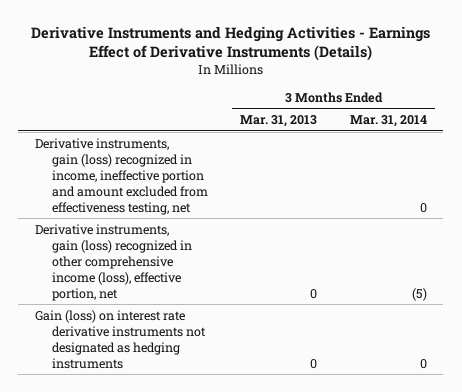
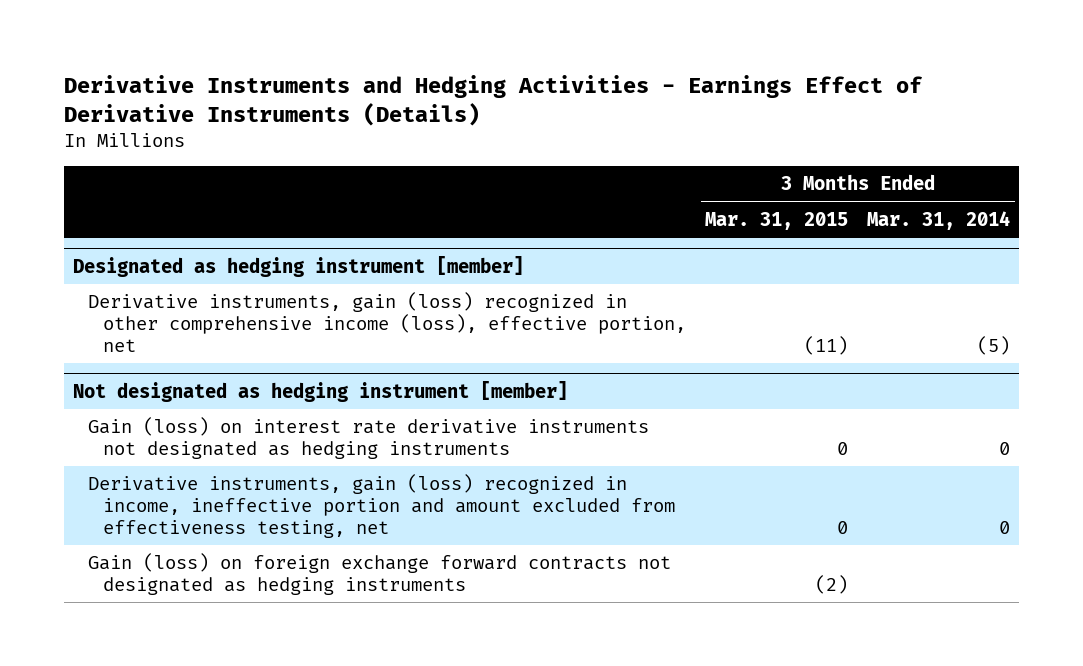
- | 3 Months Ended Mar. 31, 2013 | 3 Months Ended Mar. 31, 2014
+ | 3 Months Ended Mar. 31, 2015 | 3 Months Ended Mar. 31, 2014
- Derivative instruments, gain (loss) recognized in income, ineffective portion and amount excluded from effectiveness testing, net | | 0
+ Designated as hedging instrument [member]
+ Not designated as hedging instrument [member]
+ Derivative instruments, gain (loss) recognized in income, ineffective portion and amount excluded from effectiveness testing, net | 0 | 0
+ Gain (loss) on foreign exchange forward contracts not designated as hedging instruments | (2) |

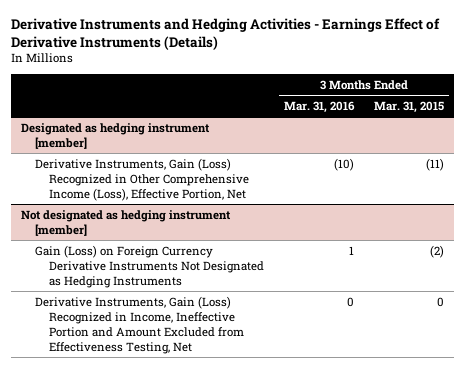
- | 3 Months Ended Mar. 31, 2015 | 3 Months Ended Mar. 31, 2014
+ | 3 Months Ended Mar. 31, 2016 | 3 Months Ended Mar. 31, 2015
@ Designated as hedging instrument [member]
- Derivative instruments, gain (loss) recognized in other comprehensive income (loss), effective portion, net | (11) | (5)
+ Derivative Instruments, Gain (Loss) Recognized in Other Comprehensive Income (Loss), Effective Portion, Net | (10) | (11)
@ Not designated as hedging instrument [member]
- Gain (loss) on interest rate derivative instruments not designated as hedging instruments | 0 | 0
- Derivative instruments, gain (loss) recognized in income, ineffective portion and amount excluded from effectiveness testing, net | 0 | 0
- Gain (loss) on foreign exchange forward contracts not designated as hedging instruments | (2) |
+ Gain (Loss) on Foreign Currency Derivative Instruments Not Designated as Hedging Instruments | 1 | (2)
+ Derivative Instruments, Gain (Loss) Recognized in Income, Ineffective Portion and Amount Excluded from Effectiveness Testing, Net | 0 | 0

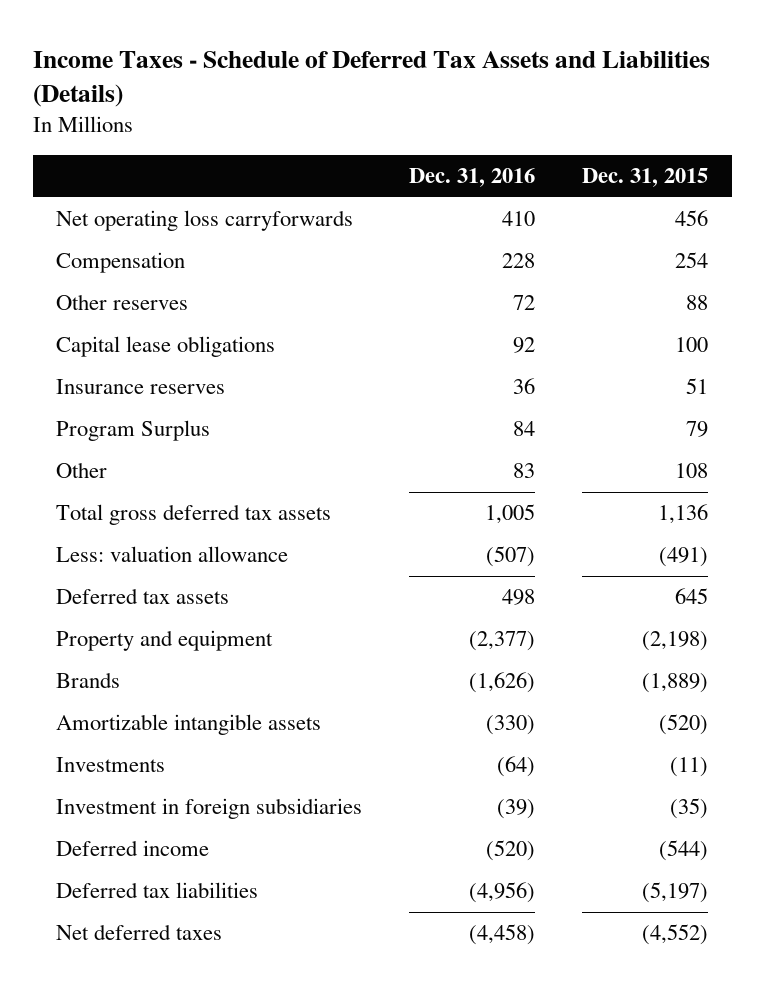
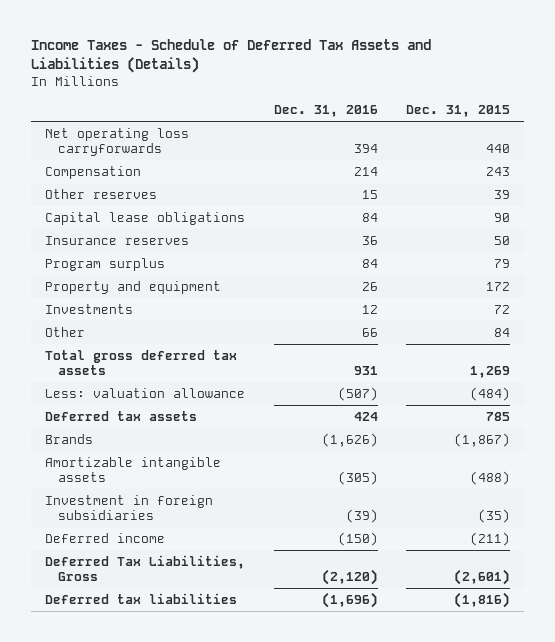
- Net operating loss carryforwards | 410 | 456
- Compensation | 228 | 254
- Other reserves | 72 | 88
- Capital lease obligations | 92 | 100
- Insurance reserves | 36 | 51
- Program Surplus | 84 | 79
- Other | 83 | 108
- Total gross deferred tax assets | 1,005 | 1,136
- Less: valuation allowance | (507) | (491)
- Deferred tax assets | 498 | 645
- Property and equipment | (2,377) | (2,198)
- Brands | (1,626) | (1,889)
- Amortizable intangible assets | (330) | (520)
- Investments | (64) | (11)
+ Net operating loss carryforwards | 394 | 440
+ Compensation | 214 | 243
+ Other reserves | 15 | 39
+ Capital lease obligations | 84 | 90
+ Insurance reserves | 36 | 50
+ Program surplus | 84 | 79
+ Property and equipment | 26 | 172
+ Investments | 12 | 72
+ Other | 66 | 84
+ Total gross deferred tax assets | 931 | 1,269
+ Less: valuation allowance | (507) | (484)
+ Deferred tax assets | 424 | 785
+ Brands | (1,626) | (1,867)
+ Amortizable intangible assets | (305) | (488)
- Deferred income | (520) | (544)
- Deferred tax liabilities | (4,956) | (5,197)
- Net deferred taxes | (4,458) | (4,552)
+ Deferred income | (150) | (211)
+ Deferred Tax Liabilities, Gross | (2,120) | (2,601)
+ Deferred tax liabilities | (1,696) | (1,816)

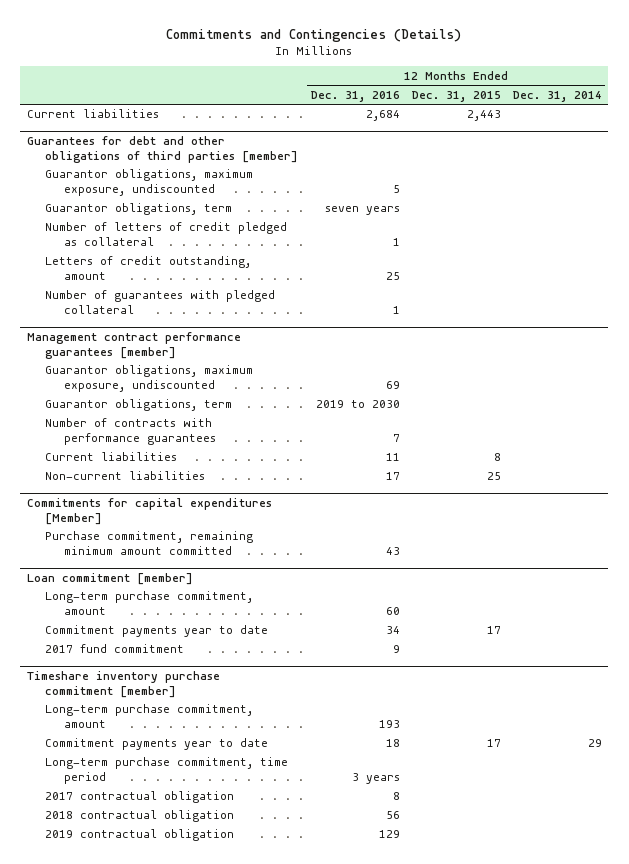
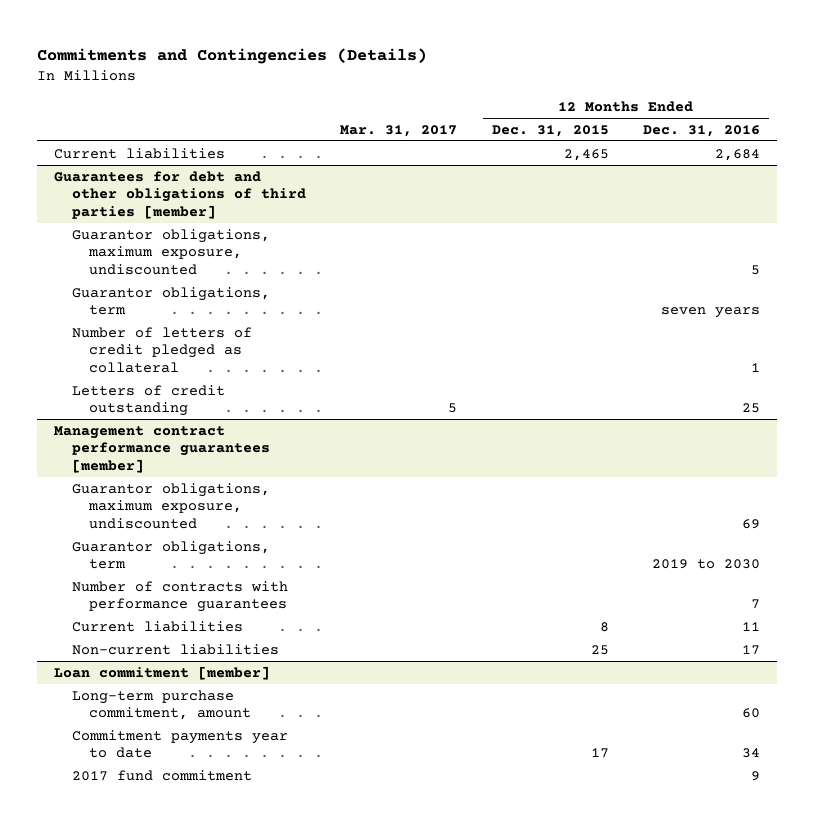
- | 12 Months Ended Dec. 31, 2016 | 12 Months Ended Dec. 31, 2015 | 12 Months Ended Dec. 31, 2014
+ | Mar. 31, 2017 | 12 Months Ended Dec. 31, 2015 | 12 Months Ended Dec. 31, 2016
- Current liabilities | 2,684 | 2,443 |
+ Current liabilities | | 2,465 | 2,684
@ Guarantees for debt and other obligations of third parties [member]
- Letters of credit outstanding, amount | 25 | |
- Number of guarantees with pledged collateral | 1 | |
+ Letters of credit outstanding | 5 | | 25
- Commitments for capital expenditures [Member]
- Purchase commitment, remaining minimum amount committed | 43 | |
- Timeshare inventory purchase commitment [member]
- Long-term purchase commitment, amount | 193 | |
- Commitment payments year to date | 18 | 17 | 29
- Long-term purchase commitment, time period | 3 years | |
- 2017 contractual obligation | 8 | |
- 2018 contractual obligation | 56 | |
- 2019 contractual obligation | 129 | |

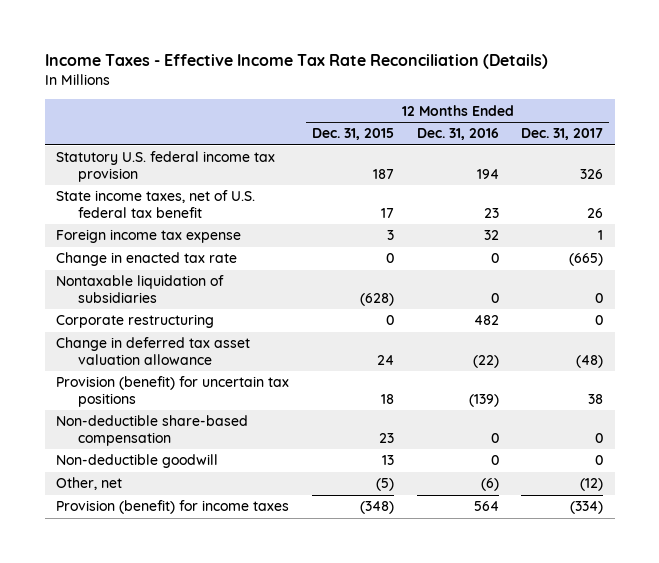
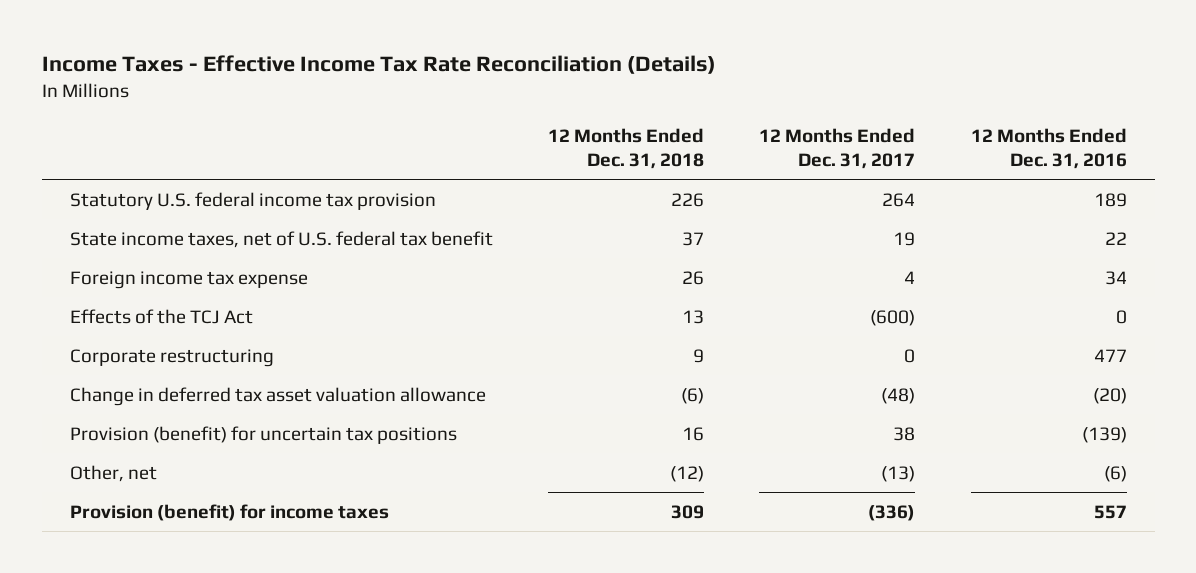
- | 12 Months Ended Dec. 31, 2015 | 12 Months Ended Dec. 31, 2016 | 12 Months Ended Dec. 31, 2017
+ | 12 Months Ended Dec. 31, 2018 | 12 Months Ended Dec. 31, 2017 | 12 Months Ended Dec. 31, 2016
- Statutory U.S. federal income tax provision | 187 | 194 | 326
- State income taxes, net of U.S. federal tax benefit | 17 | 23 | 26
- Foreign income tax expense | 3 | 32 | 1
- Change in enacted tax rate | 0 | 0 | (665)
- Nontaxable liquidation of subsidiaries | (628) | 0 | 0
- Corporate restructuring | 0 | 482 | 0
- Change in deferred tax asset valuation allowance | 24 | (22) | (48)
+ Statutory U.S. federal income tax provision | 226 | 264 | 189
+ State income taxes, net of U.S. federal tax benefit | 37 | 19 | 22
+ Foreign income tax expense | 26 | 4 | 34
+ Effects of the TCJ Act | 13 | (600) | 0
+ Corporate restructuring | 9 | 0 | 477
+ Change in deferred tax asset valuation allowance | (6) | (48) | (20)
- Non-deductible share-based compensation | 23 | 0 | 0
- Non-deductible goodwill | 13 | 0 | 0
- Other, net | (5) | (6) | (12)
- Provision (benefit) for income taxes | (348) | 564 | (334)
+ Other, net | (12) | (13) | (6)
+ Provision (benefit) for income taxes | 309 | (336) | 557

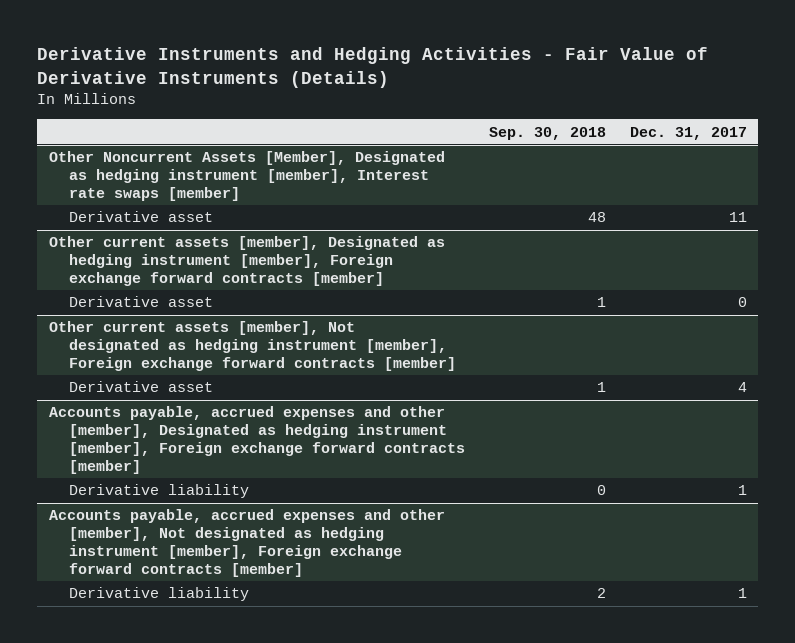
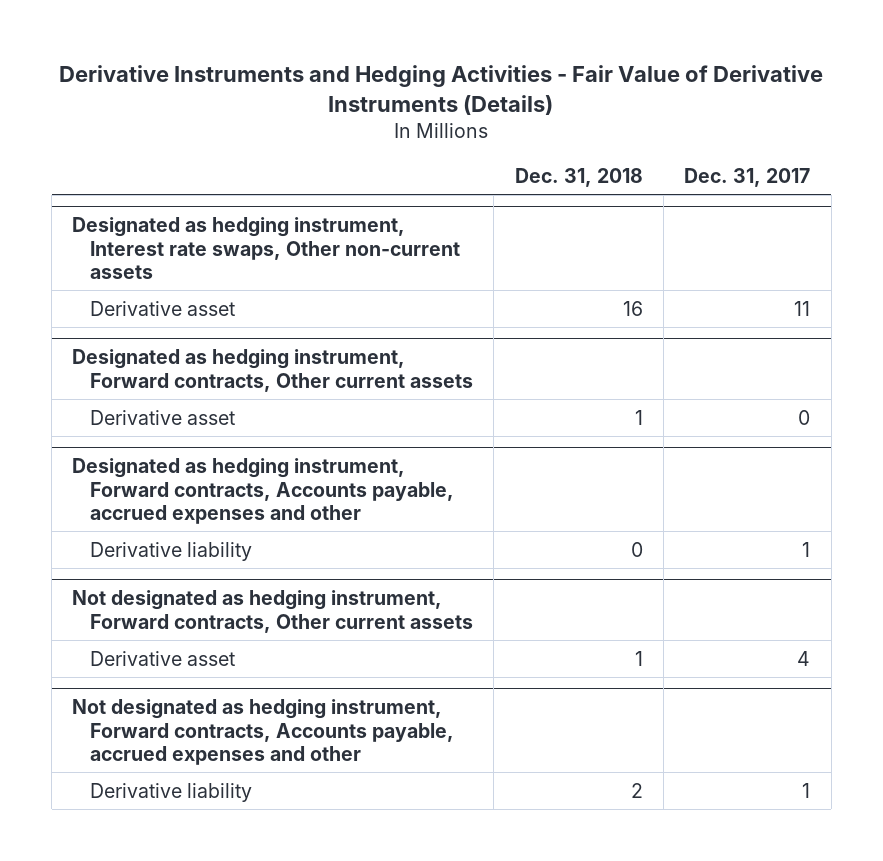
- | Sep. 30, 2018 | Dec. 31, 2017
+ | Dec. 31, 2018 | Dec. 31, 2017
- Other Noncurrent Assets [Member], Designated as hedging instrument [member], Interest rate swaps [member]
+ Designated as hedging instrument, Interest rate swaps, Other non-current assets
- Other current assets [member], Designated as hedging instrument [member], Foreign exchange forward contracts [member]
+ Designated as hedging instrument, Forward contracts, Other current assets
- Other current assets [member], Not designated as hedging instrument [member], Foreign exchange forward contracts [member]
- Derivative asset | 1 | 4
- Accounts payable, accrued expenses and other [member], Designated as hedging instrument [member], Foreign exchange forward contracts [member]
+ Designated as hedging instrument, Forward contracts, Accounts payable, accrued expenses and other
- Accounts payable, accrued expenses and other [member], Not designated as hedging instrument [member], Foreign exchange forward contracts [member]
+ Not designated as hedging instrument, Forward contracts, Other current assets
+ Derivative asset | 1 | 4
+ Not designated as hedging instrument, Forward contracts, Accounts payable, accrued expenses and other

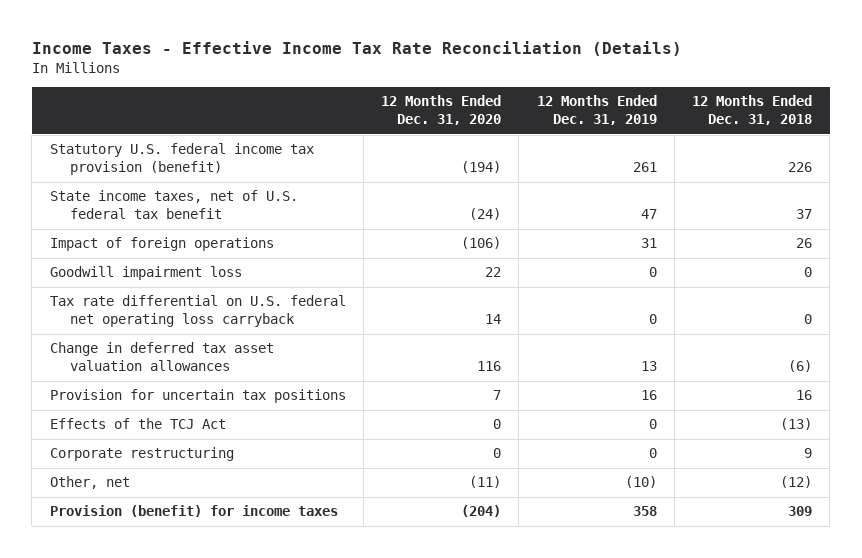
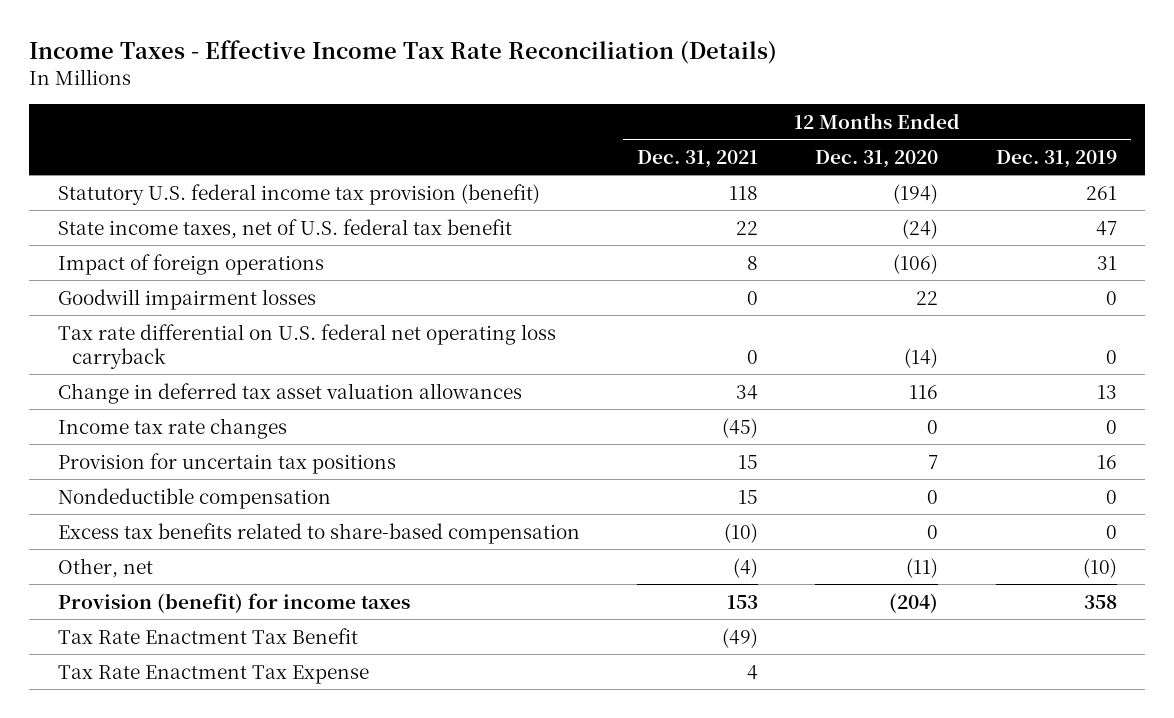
- | 12 Months Ended Dec. 31, 2020 | 12 Months Ended Dec. 31, 2019 | 12 Months Ended Dec. 31, 2018
+ | 12 Months Ended Dec. 31, 2021 | 12 Months Ended Dec. 31, 2020 | 12 Months Ended Dec. 31, 2019
- Goodwill impairment loss | 22 | 0 | 0
- Tax rate differential on U.S. federal net operating loss carryback | 14 | 0 | 0
+ Goodwill impairment losses | 0 | 22 | 0
+ Tax rate differential on U.S. federal net operating loss carryback | 0 | (14) | 0
+ Income tax rate changes | (45) | 0 | 0
- Effects of the TCJ Act | 0 | 0 | (13)
- Corporate restructuring | 0 | 0 | 9
+ Nondeductible compensation | 15 | 0 | 0
+ Excess tax benefits related to share-based compensation | (10) | 0 | 0
+ Tax Rate Enactment Tax Benefit | (49) | |
+ Tax Rate Enactment Tax Expense | 4 | |

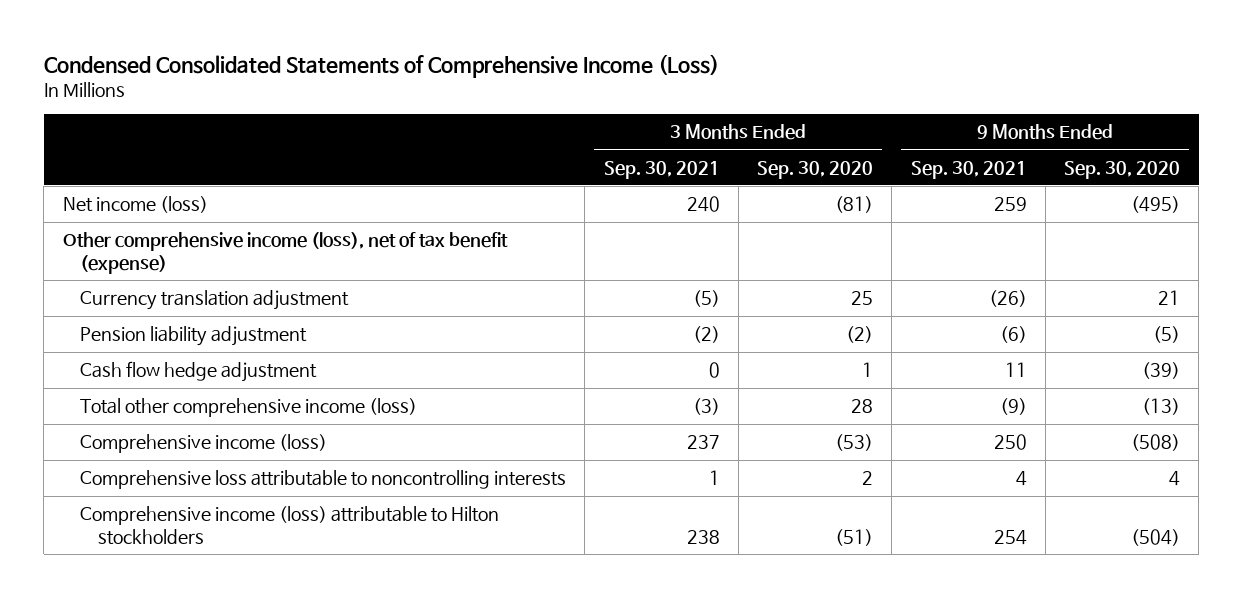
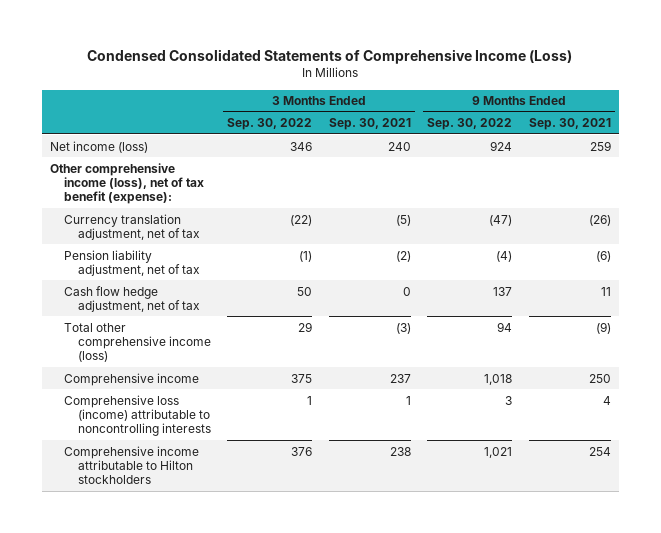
- | 3 Months Ended Sep. 30, 2021 | 3 Months Ended Sep. 30, 2020 | 9 Months Ended Sep. 30, 2021 | 9 Months Ended Sep. 30, 2020
+ | 3 Months Ended Sep. 30, 2022 | 3 Months Ended Sep. 30, 2021 | 9 Months Ended Sep. 30, 2022 | 9 Months Ended Sep. 30, 2021
- Other comprehensive income (loss), net of tax benefit (expense)
- Currency translation adjustment | (5) | 25 | (26) | 21
- Pension liability adjustment | (2) | (2) | (6) | (5)
- Cash flow hedge adjustment | 0 | 1 | 11 | (39)
+ Other comprehensive income (loss), net of tax benefit (expense):
+ Currency translation adjustment, net of tax | (22) | (5) | (47) | (26)
+ Pension liability adjustment, net of tax | (1) | (2) | (4) | (6)
+ Cash flow hedge adjustment, net of tax | 50 | 0 | 137 | 11
- Comprehensive income (loss) | 237 | (53) | 250 | (508)
- Comprehensive loss attributable to noncontrolling interests | 1 | 2 | 4 | 4
- Comprehensive income (loss) attributable to Hilton stockholders | 238 | (51) | 254 | (504)
+ Comprehensive income | 375 | 237 | 1,018 | 250
+ Comprehensive loss (income) attributable to noncontrolling interests | 1 | 1 | 3 | 4
+ Comprehensive income attributable to Hilton stockholders | 376 | 238 | 1,021 | 254

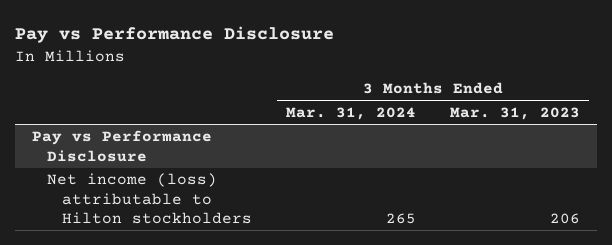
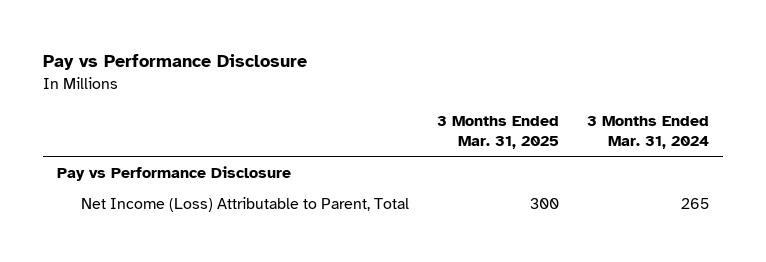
- | 3 Months Ended Mar. 31, 2024 | 3 Months Ended Mar. 31, 2023
+ | 3 Months Ended Mar. 31, 2025 | 3 Months Ended Mar. 31, 2024
- Net income (loss) attributable to Hilton stockholders | 265 | 206
+ Net Income (Loss) Attributable to Parent, Total | 300 | 265

